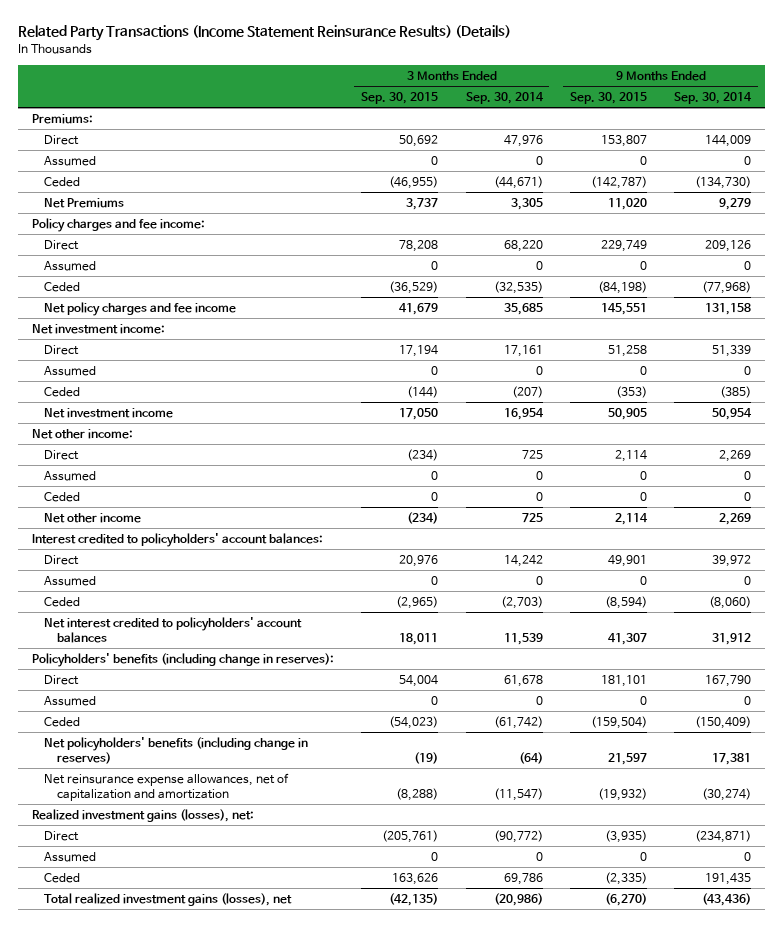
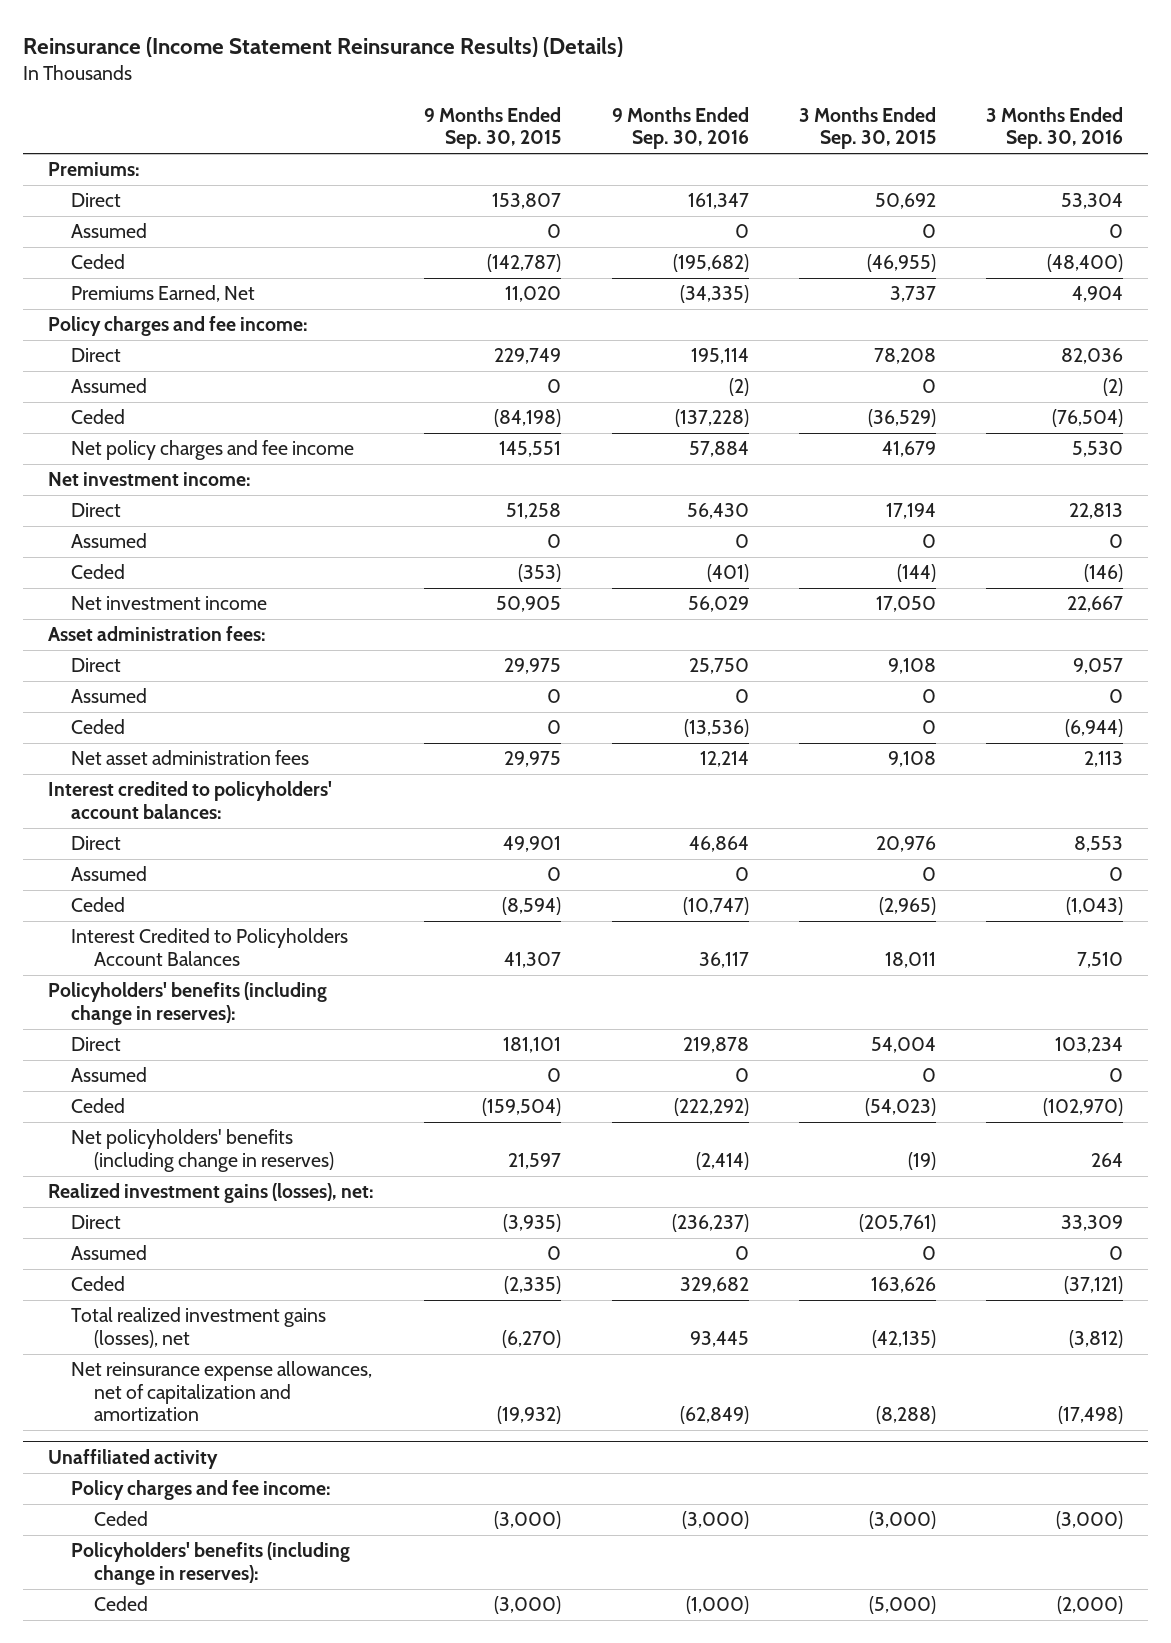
- Related Party Transactions (Income Statement Reinsurance Results) (Details)
+ Reinsurance (Income Statement Reinsurance Results) (Details)
- | 3 Months Ended Sep. 30, 2015 | 3 Months Ended Sep. 30, 2014 | 9 Months Ended Sep. 30, 2015 | 9 Months Ended Sep. 30, 2014
+ | 9 Months Ended Sep. 30, 2015 | 9 Months Ended Sep. 30, 2016 | 3 Months Ended Sep. 30, 2015 | 3 Months Ended Sep. 30, 2016
- Net Premiums | 3,737 | 3,305 | 11,020 | 9,279
+ Premiums Earned, Net | 11,020 | (34,335) | 3,737 | 4,904
- Net other income:
- Direct | (234) | 725 | 2,114 | 2,269
+ Asset administration fees:
+ Direct | 29,975 | 25,750 | 9,108 | 9,057
- Net other income | (234) | 725 | 2,114 | 2,269
+ Net asset administration fees | 29,975 | 12,214 | 9,108 | 2,113
- Net interest credited to policyholders' account balances | 18,011 | 11,539 | 41,307 | 31,912
+ Interest Credited to Policyholders Account Balances | 41,307 | 36,117 | 18,011 | 7,510
moved down: Net reinsurance expense allowances, net of capitalization and amortization | (19,932) | (62,849) | (8,288) | (17,498)
+ Unaffiliated activity
+ Policy charges and fee income:
+ Ceded | (3,000) | (3,000) | (3,000) | (3,000)
+ Policyholders' benefits (including change in reserves):
+ Ceded | (3,000) | (1,000) | (5,000) | (2,000)

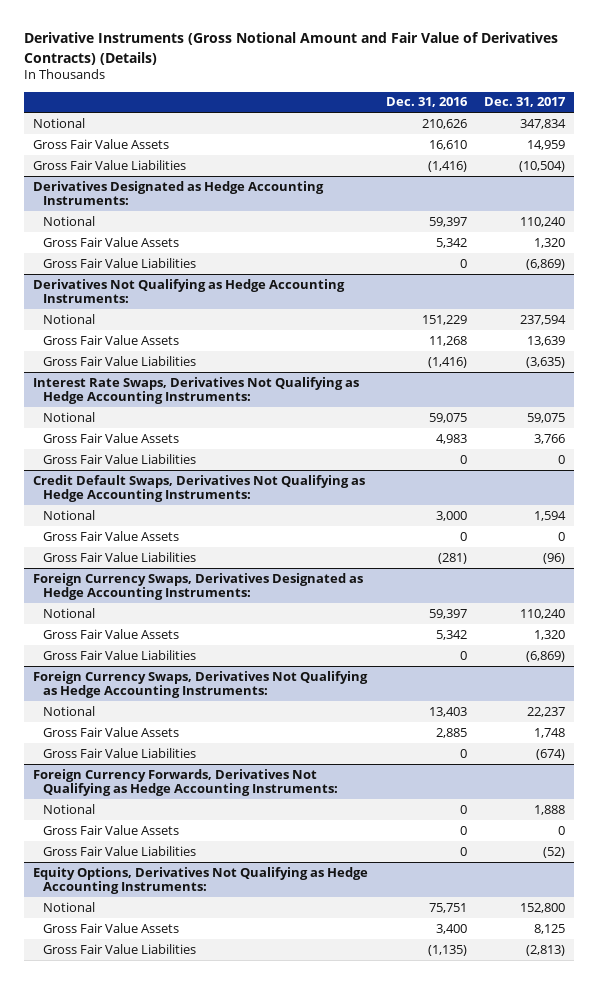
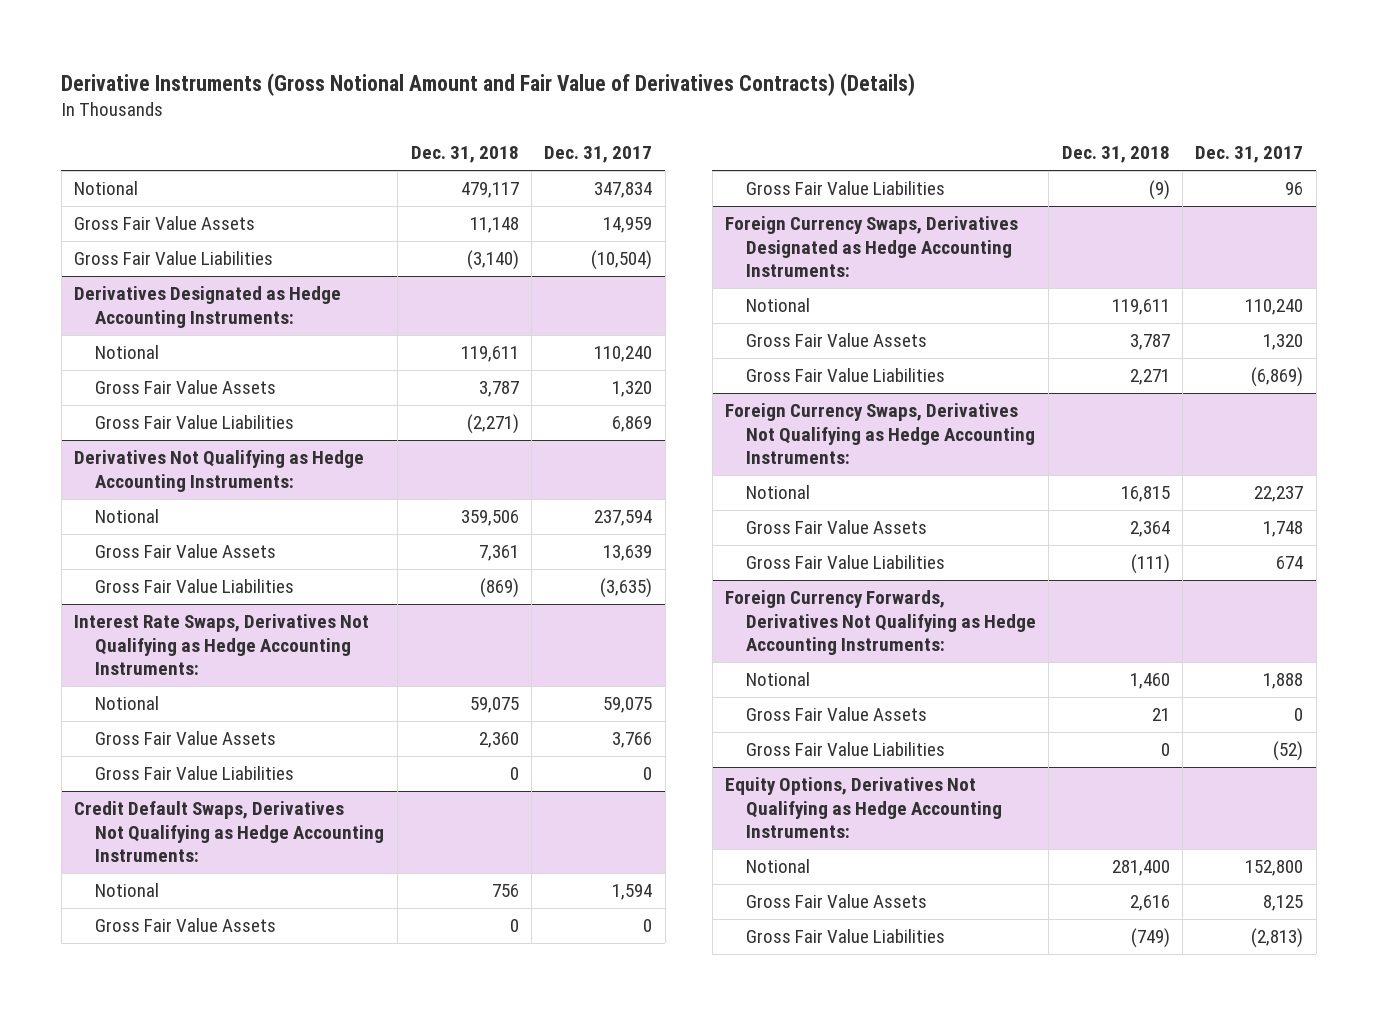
- | Dec. 31, 2016 | Dec. 31, 2017
+ | Dec. 31, 2018 | Dec. 31, 2017
@ Derivatives Designated as Hedge Accounting Instruments:
- Gross Fair Value Liabilities | 0 | (6,869)
+ Gross Fair Value Liabilities | (2,271) | 6,869
@ Credit Default Swaps, Derivatives Not Qualifying as Hedge Accounting Instruments:
- Gross Fair Value Liabilities | (281) | (96)
+ Gross Fair Value Liabilities | (9) | 96
@ Foreign Currency Swaps, Derivatives Not Qualifying as Hedge Accounting Instruments:
- Gross Fair Value Liabilities | 0 | (674)
+ Gross Fair Value Liabilities | (111) | 674

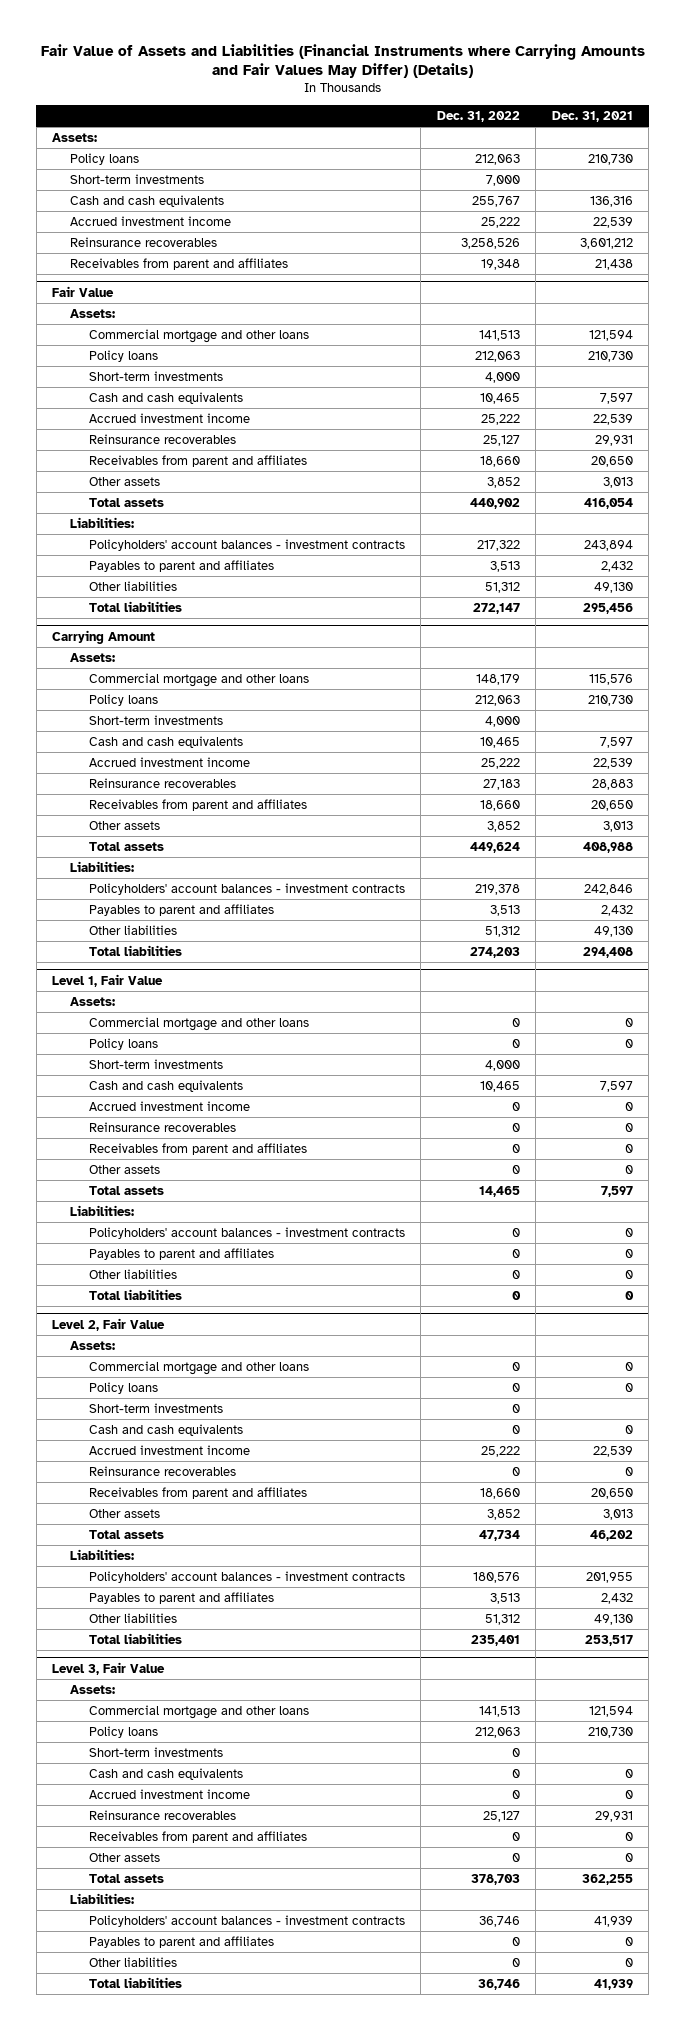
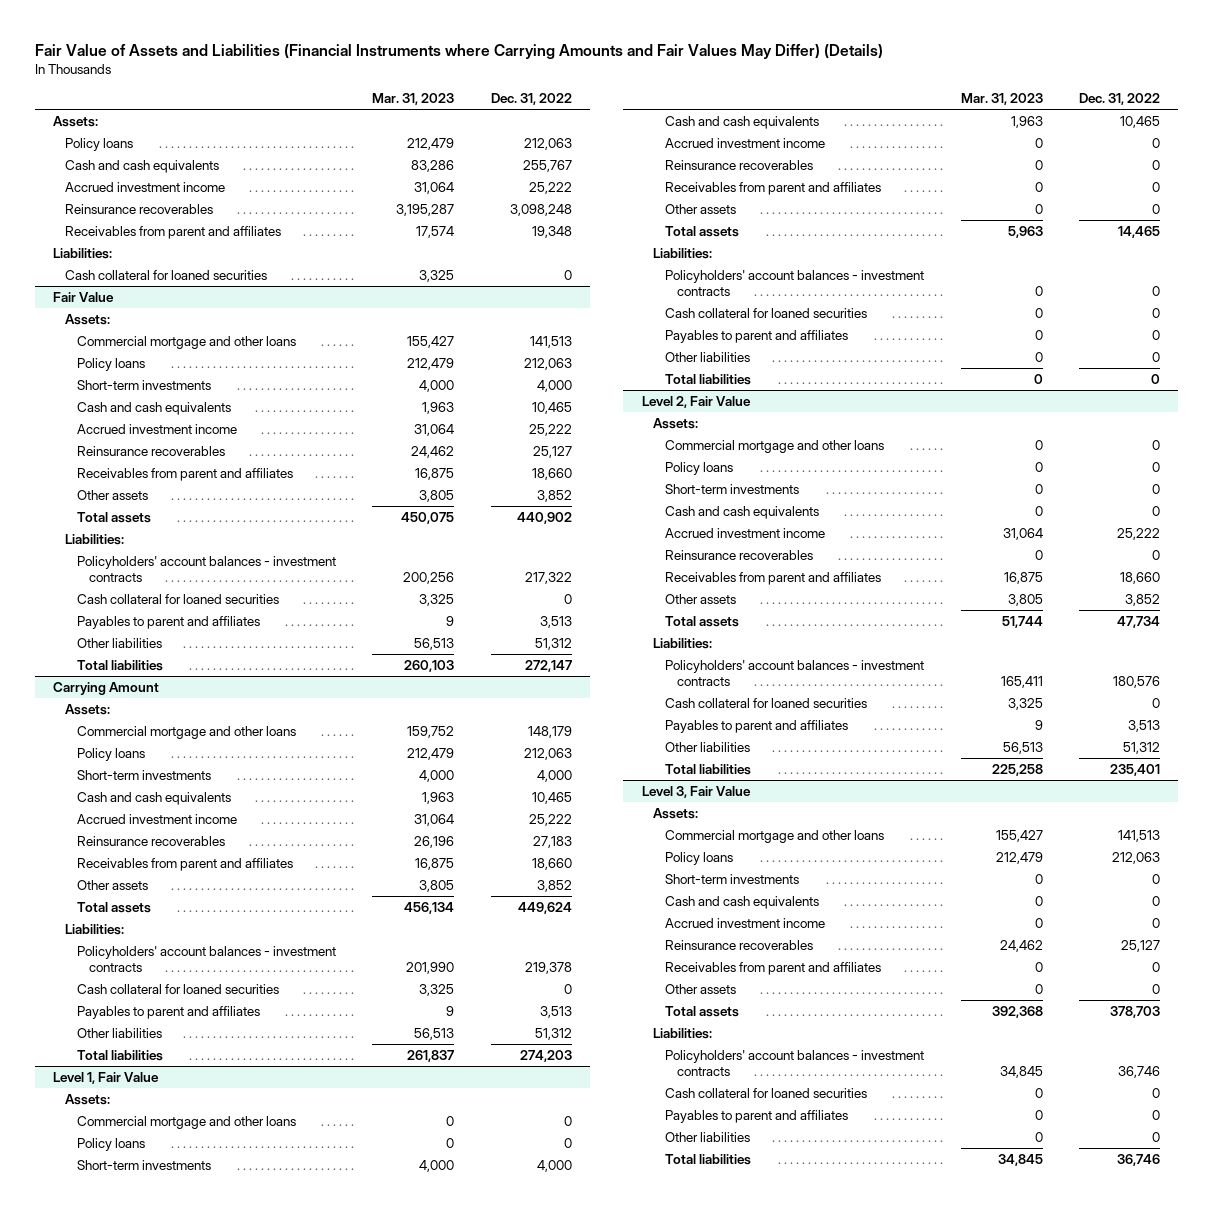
- | Dec. 31, 2022 | Dec. 31, 2021
+ | Mar. 31, 2023 | Dec. 31, 2022
- Short-term investments | 7,000 |
- Reinsurance recoverables | 3,258,526 | 3,601,212
+ Reinsurance recoverables | 3,195,287 | 3,098,248
+ Liabilities:
+ Cash collateral for loaned securities | 3,325 | 0
@ Fair Value
+ Cash collateral for loaned securities | 3,325 | 0
@ Carrying Amount
+ Cash collateral for loaned securities | 3,325 | 0
@ Level 1, Fair Value
+ Cash collateral for loaned securities | 0 | 0
@ Level 2, Fair Value
+ Cash collateral for loaned securities | 3,325 | 0
@ Level 3, Fair Value
+ Cash collateral for loaned securities | 0 | 0

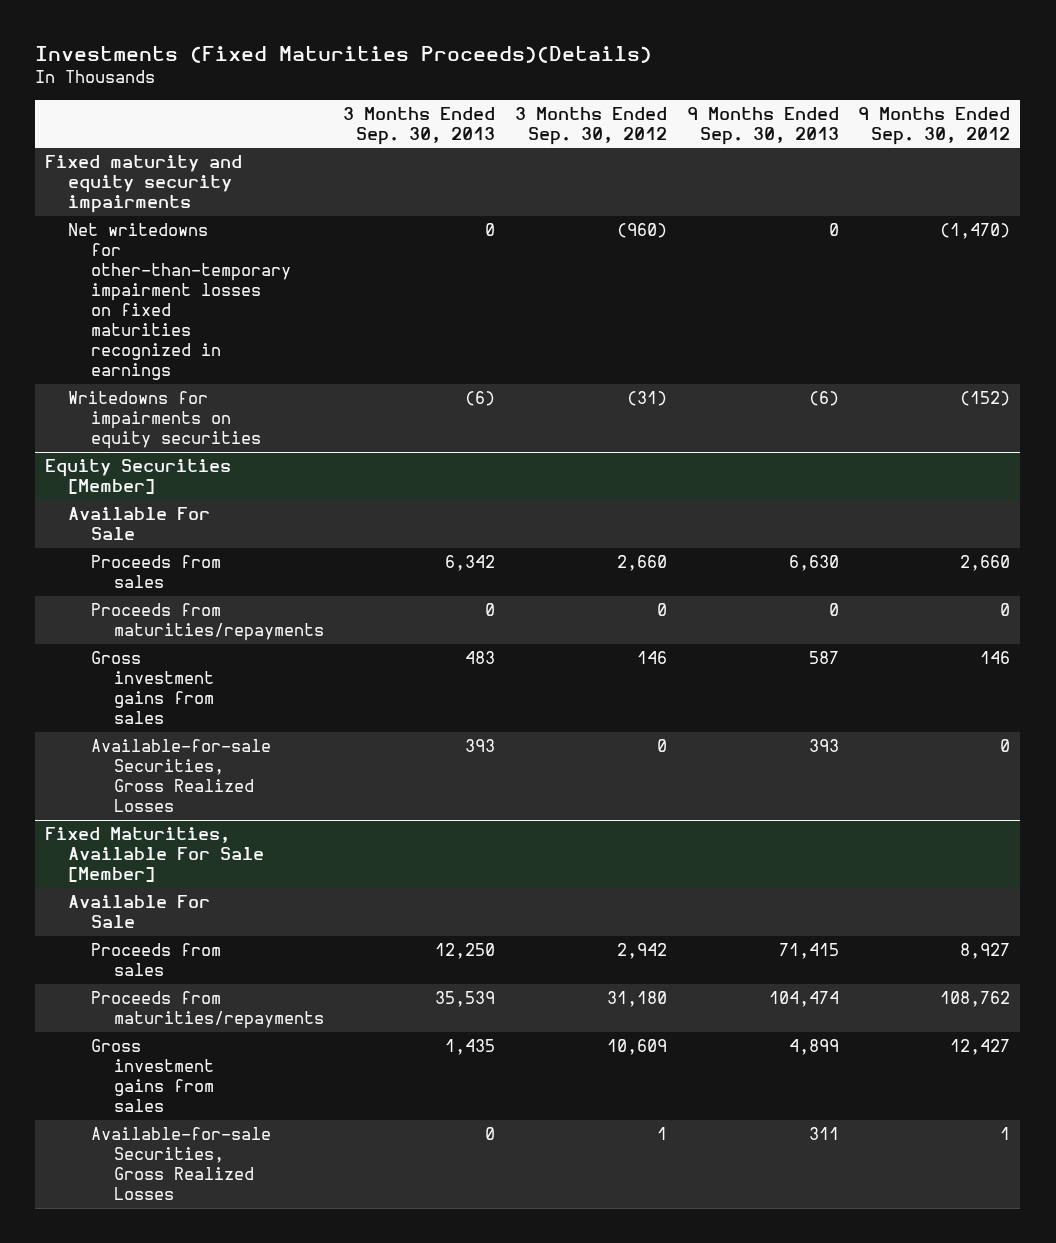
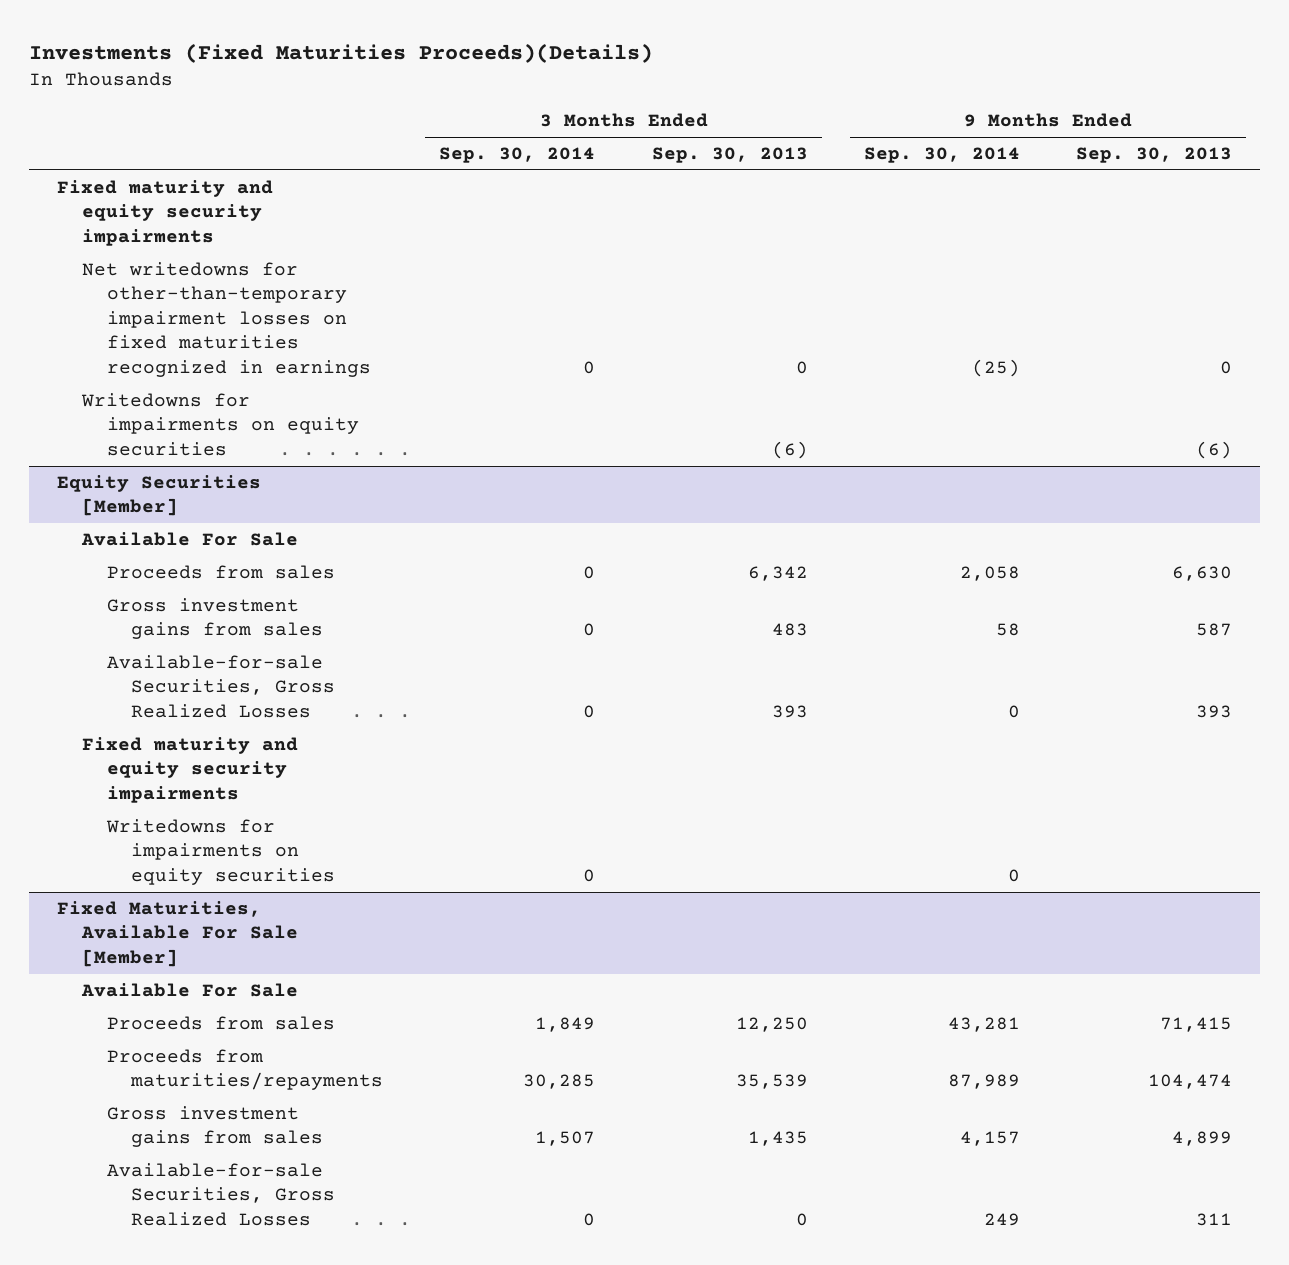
- | 3 Months Ended Sep. 30, 2013 | 3 Months Ended Sep. 30, 2012 | 9 Months Ended Sep. 30, 2013 | 9 Months Ended Sep. 30, 2012
+ | 3 Months Ended Sep. 30, 2014 | 3 Months Ended Sep. 30, 2013 | 9 Months Ended Sep. 30, 2014 | 9 Months Ended Sep. 30, 2013
@ Equity Securities [Member]
- Proceeds from maturities/repayments | 0 | 0 | 0 | 0
+ Fixed maturity and equity security impairments
+ Writedowns for impairments on equity securities | 0 | | 0 |

